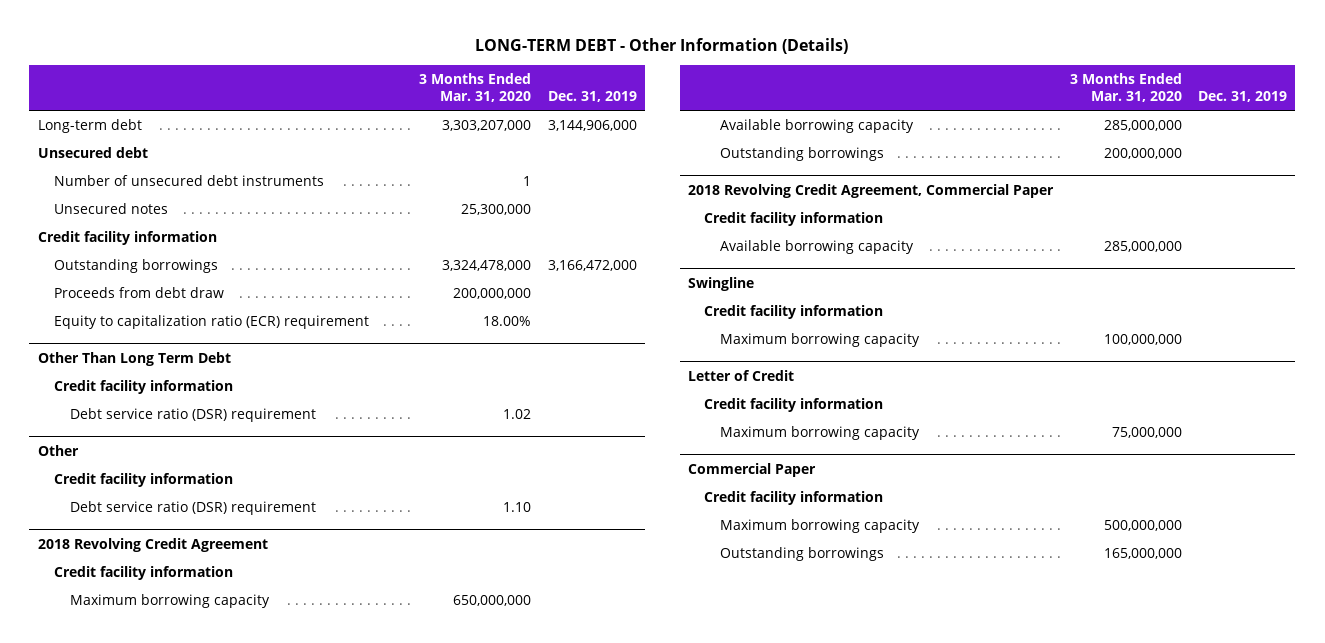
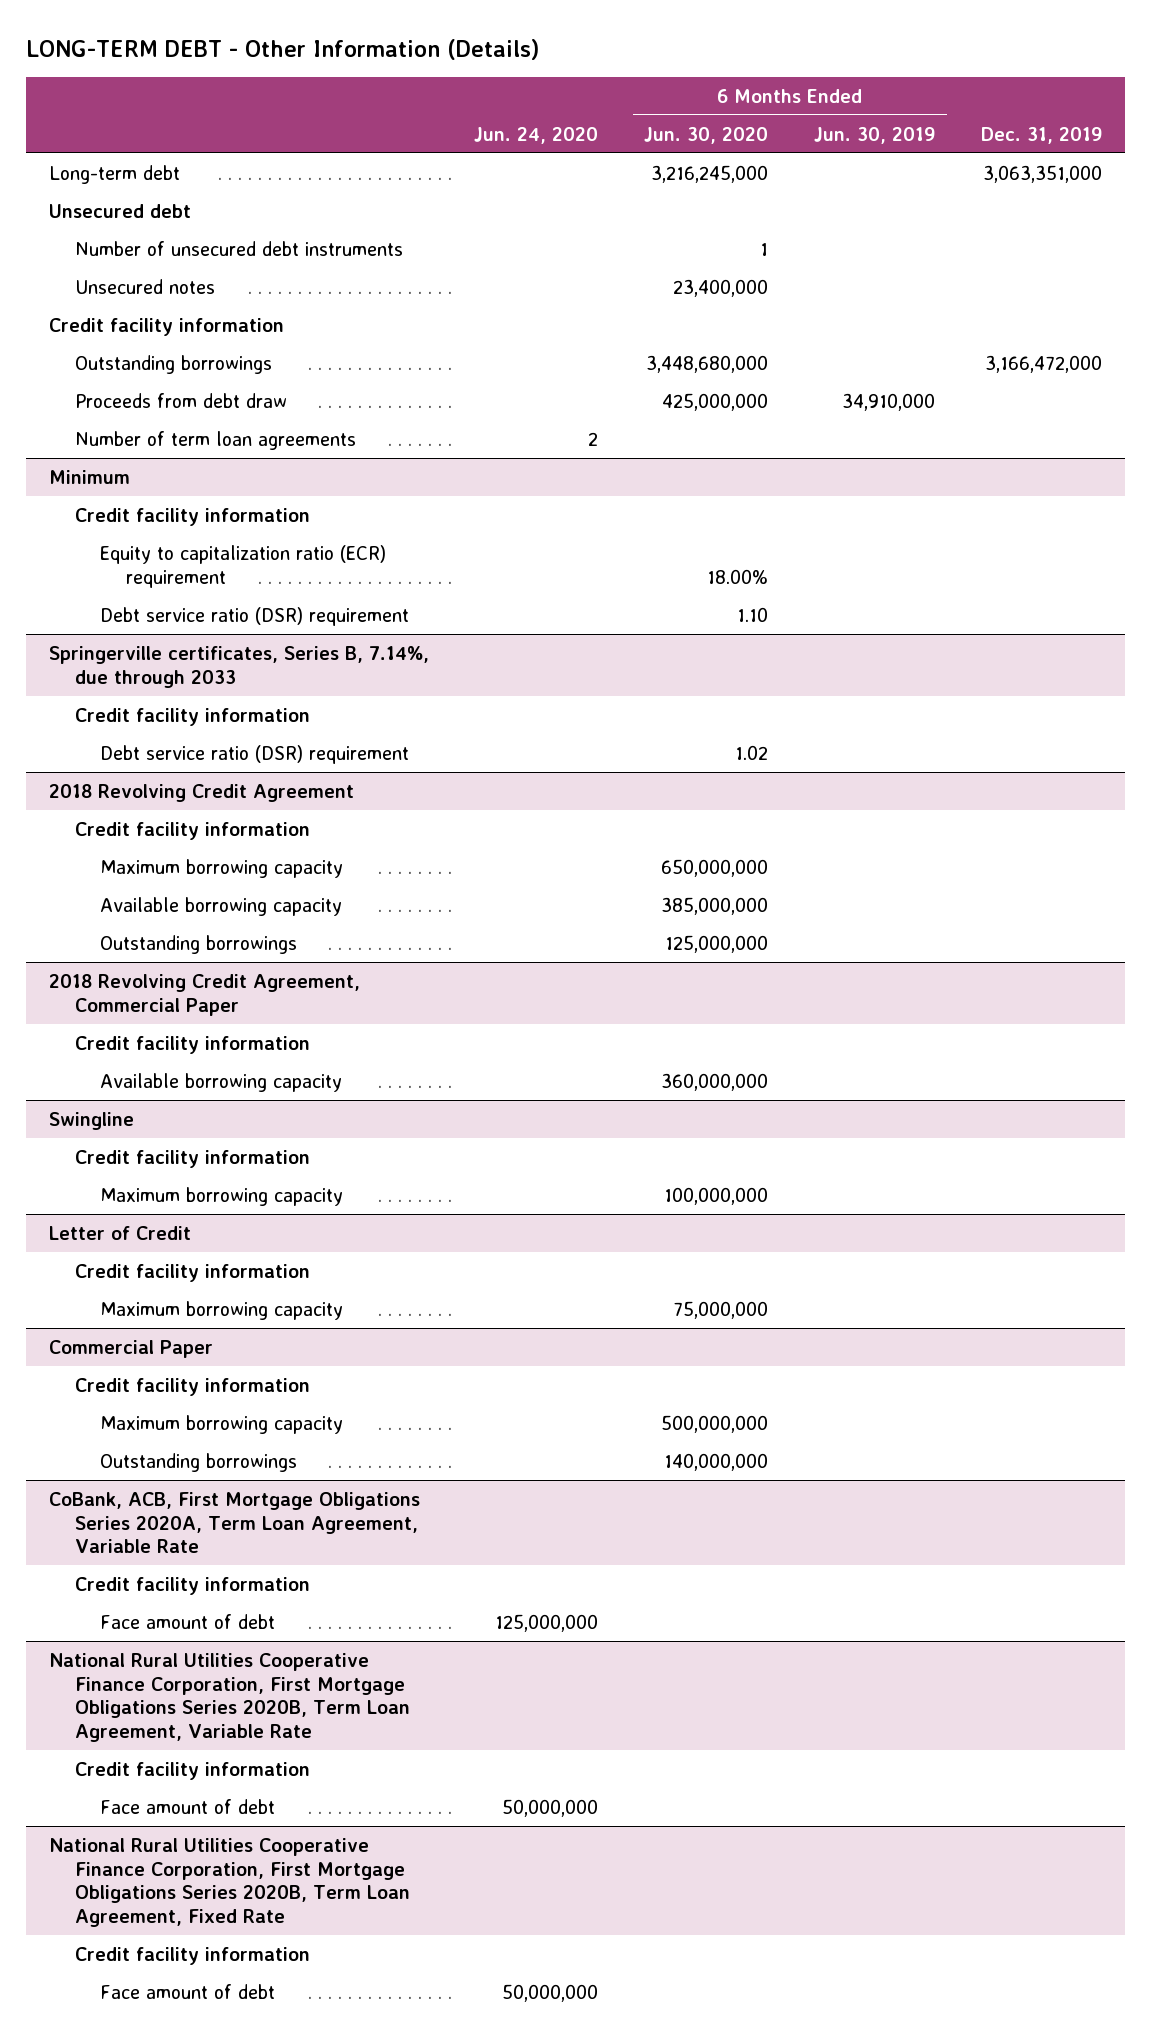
- | 3 Months Ended Mar. 31, 2020 | Dec. 31, 2019
+ | Jun. 24, 2020 | 6 Months Ended Jun. 30, 2020 | 6 Months Ended Jun. 30, 2019 | Dec. 31, 2019
- Long-term debt | 3,303,207,000 | 3,144,906,000
+ Long-term debt | | 3,216,245,000 | | 3,063,351,000
- Equity to capitalization ratio (ECR) requirement | 18.00% |
- Other Than Long Term Debt
- Credit facility information
- Debt service ratio (DSR) requirement | 1.02 |
- Other
- Credit facility information
- Debt service ratio (DSR) requirement | 1.10 |
+ Number of term loan agreements | 2 | | |
+ Minimum
+ Credit facility information
+ Equity to capitalization ratio (ECR) requirement | | 18.00% | |
+ Debt service ratio (DSR) requirement | | 1.10 | |
+ Springerville certificates, Series B, 7.14%, due through 2033
+ Credit facility information
+ Debt service ratio (DSR) requirement | | 1.02 | |
+ CoBank, ACB, First Mortgage Obligations Series 2020A, Term Loan Agreement, Variable Rate
+ Credit facility information
+ Face amount of debt | 125,000,000 | | |
+ National Rural Utilities Cooperative Finance Corporation, First Mortgage Obligations Series 2020B, Term Loan Agreement, Variable Rate
+ Credit facility information
+ Face amount of debt | 50,000,000 | | |
+ National Rural Utilities Cooperative Finance Corporation, First Mortgage Obligations Series 2020B, Term Loan Agreement, Fixed Rate
+ Credit facility information
+ Face amount of debt | 50,000,000 | | |

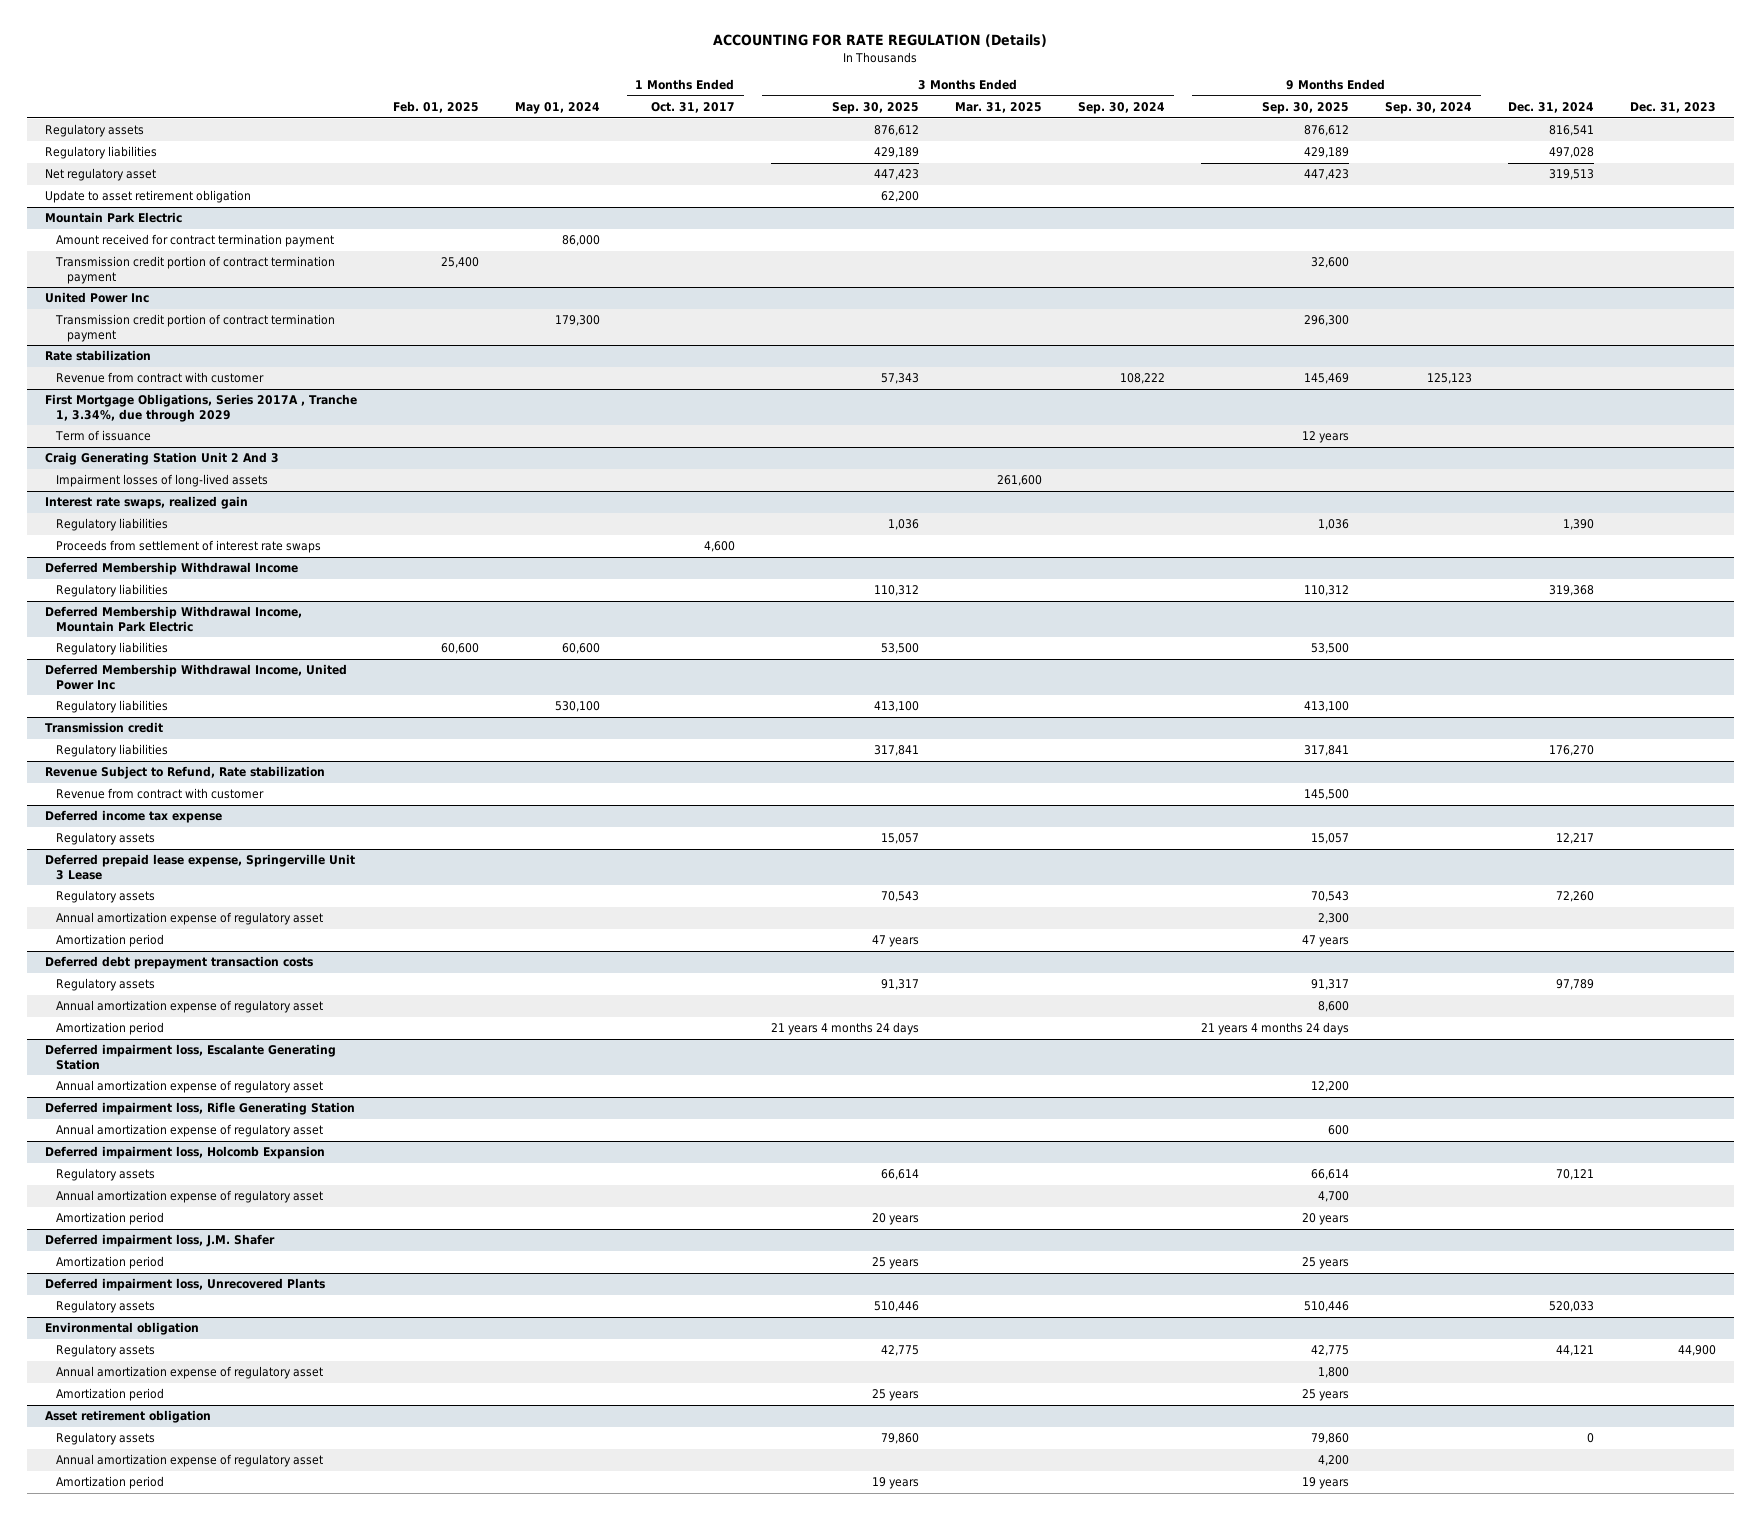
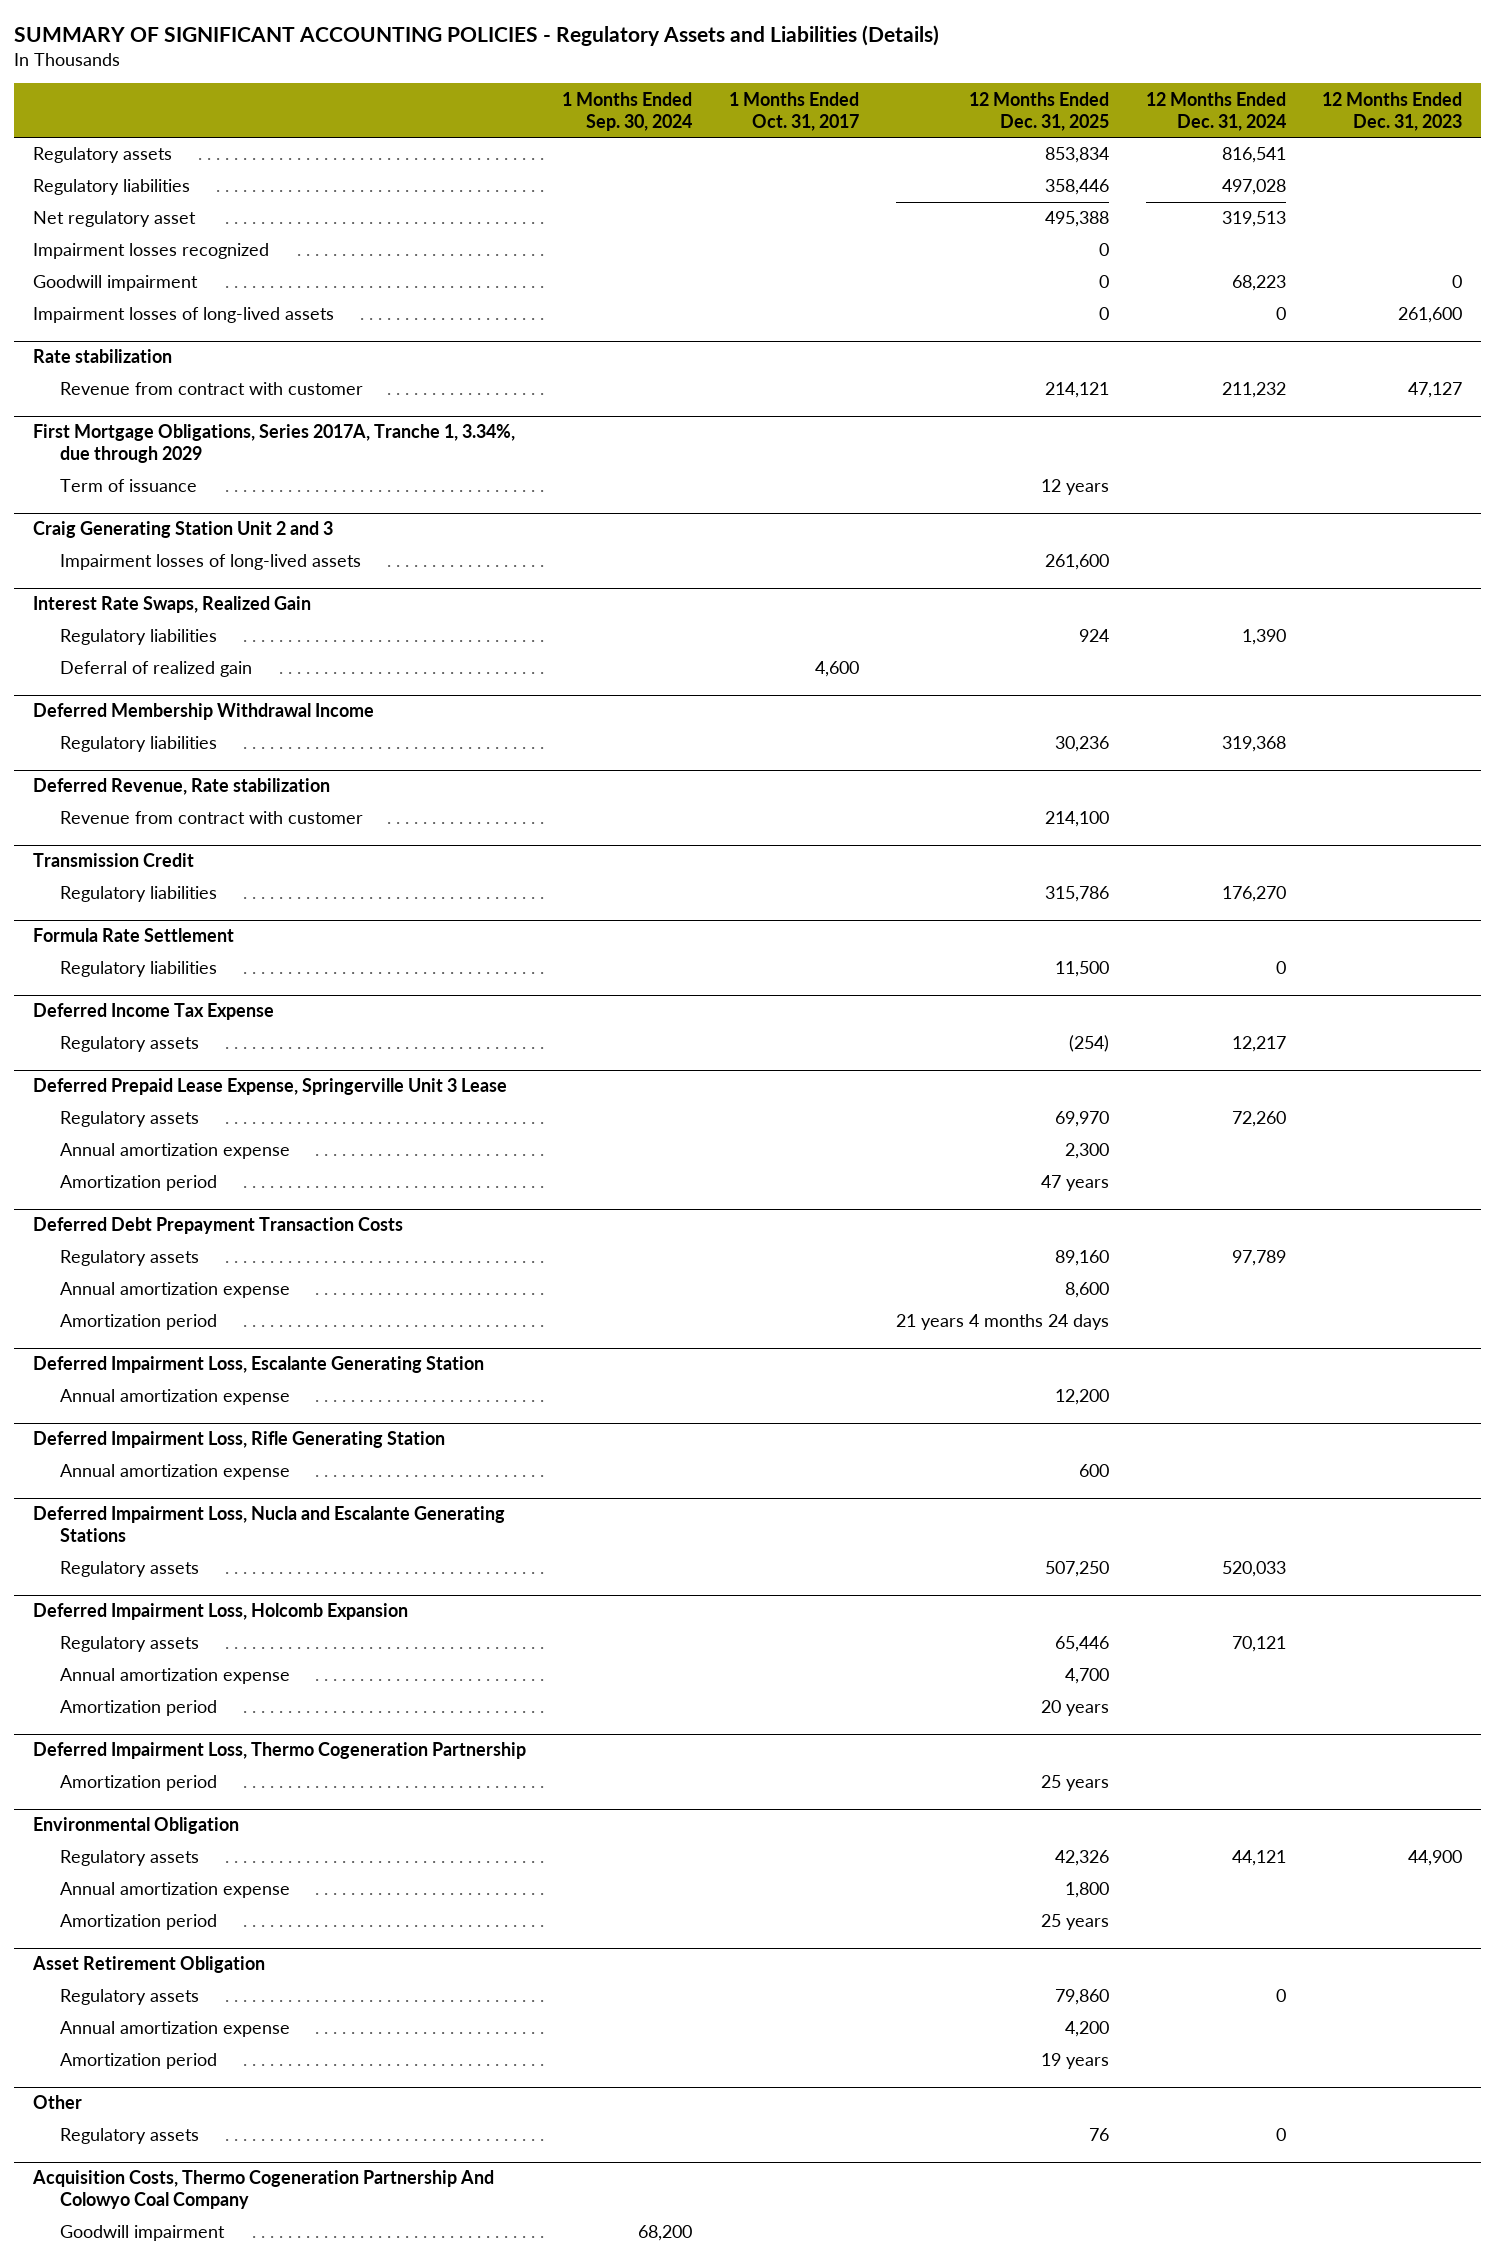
- ACCOUNTING FOR RATE REGULATION (Details)
+ SUMMARY OF SIGNIFICANT ACCOUNTING POLICIES - Regulatory Assets and Liabilities (Details)
- | Feb. 01, 2025 | May 01, 2024 | 1 Months Ended Oct. 31, 2017 | 3 Months Ended Sep. 30, 2025 | 3 Months Ended Mar. 31, 2025 | 3 Months Ended Sep. 30, 2024 | 9 Months Ended Sep. 30, 2025 | 9 Months Ended Sep. 30, 2024 | Dec. 31, 2024 | Dec. 31, 2023
+ | 1 Months Ended Sep. 30, 2024 | 1 Months Ended Oct. 31, 2017 | 12 Months Ended Dec. 31, 2025 | 12 Months Ended Dec. 31, 2024 | 12 Months Ended Dec. 31, 2023
- Update to asset retirement obligation | | | | 62,200 | | | | | |
- Mountain Park Electric
- Amount received for contract termination payment | | 86,000 | | | | | | | |
- Transmission credit portion of contract termination payment | 25,400 | | | | | | 32,600 | | |
- United Power Inc
- Transmission credit portion of contract termination payment | | 179,300 | | | | | 296,300 | | |
+ Impairment losses recognized | | | 0 | |
+ Goodwill impairment | | | 0 | 68,223 | 0
+ Impairment losses of long-lived assets | | | 0 | 0 | 261,600
- First Mortgage Obligations, Series 2017A , Tranche 1, 3.34%, due through 2029
+ First Mortgage Obligations, Series 2017A, Tranche 1, 3.34%, due through 2029
- Craig Generating Station Unit 2 And 3
+ Craig Generating Station Unit 2 and 3
- Interest rate swaps, realized gain
+ Interest Rate Swaps, Realized Gain
- Proceeds from settlement of interest rate swaps | | | 4,600 | | | | | | |
+ Deferral of realized gain | | 4,600 | | |
- Deferred Membership Withdrawal Income, Mountain Park Electric
- Regulatory liabilities | 60,600 | 60,600 | | 53,500 | | | 53,500 | | |
- Deferred Membership Withdrawal Income, United Power Inc
- Regulatory liabilities | | 530,100 | | 413,100 | | | 413,100 | | |
- Transmission credit
+ Deferred Revenue, Rate stabilization
+ Revenue from contract with customer | | | 214,100 | |
+ Transmission Credit
- Revenue Subject to Refund, Rate stabilization
- Revenue from contract with customer | | | | | | | 145,500 | | |
- Deferred income tax expense
+ Formula Rate Settlement
+ Regulatory liabilities | | | 11,500 | 0 |
+ Deferred Income Tax Expense
- Deferred prepaid lease expense, Springerville Unit 3 Lease
+ Deferred Prepaid Lease Expense, Springerville Unit 3 Lease
- Annual amortization expense of regulatory asset | | | | | | | 2,300 | | |
+ Annual amortization expense | | | 2,300 | |
- Deferred debt prepayment transaction costs
+ Deferred Debt Prepayment Transaction Costs
- Annual amortization expense of regulatory asset | | | | | | | 8,600 | | |
+ Annual amortization expense | | | 8,600 | |
- Deferred impairment loss, Escalante Generating Station
- Annual amortization expense of regulatory asset | | | | | | | 12,200 | | |
- Deferred impairment loss, Rifle Generating Station
- Annual amortization expense of regulatory asset | | | | | | | 600 | | |
- Deferred impairment loss, Holcomb Expansion
+ Deferred Impairment Loss, Escalante Generating Station
+ Annual amortization expense | | | 12,200 | |
+ Deferred Impairment Loss, Rifle Generating Station
+ Annual amortization expense | | | 600 | |
+ Deferred Impairment Loss, Nucla and Escalante Generating Stations
+ Regulatory assets | | | 507,250 | 520,033 |
+ Deferred Impairment Loss, Holcomb Expansion
- Annual amortization expense of regulatory asset | | | | | | | 4,700 | | |
+ Annual amortization expense | | | 4,700 | |
- Deferred impairment loss, J.M. Shafer
- Amortization period | | | | 25 years | | | 25 years | | |
- Deferred impairment loss, Unrecovered Plants
- Regulatory assets | | | | 510,446 | | | 510,446 | | 520,033 |
- Environmental obligation
+ Deferred Impairment Loss, Thermo Cogeneration Partnership
+ Amortization period | | | 25 years | |
+ Environmental Obligation
- Annual amortization expense of regulatory asset | | | | | | | 1,800 | | |
+ Annual amortization expense | | | 1,800 | |
- Asset retirement obligation
+ Asset Retirement Obligation
- Annual amortization expense of regulatory asset | | | | | | | 4,200 | | |
+ Annual amortization expense | | | 4,200 | |
+ Other
+ Regulatory assets | | | 76 | 0 |
+ Acquisition Costs, Thermo Cogeneration Partnership And Colowyo Coal Company
+ Goodwill impairment | 68,200 | | | |

